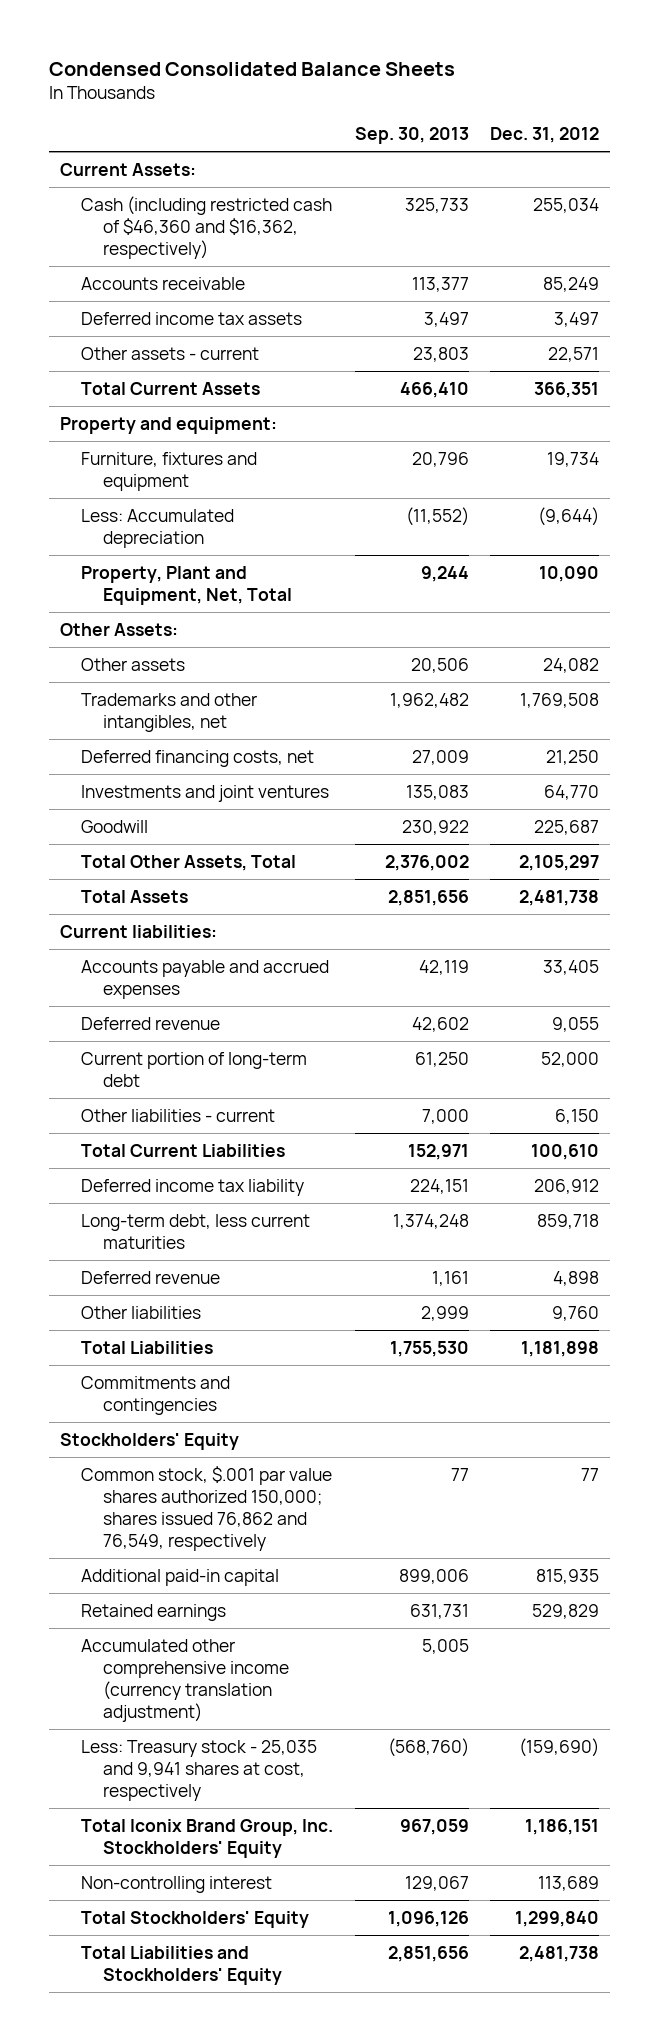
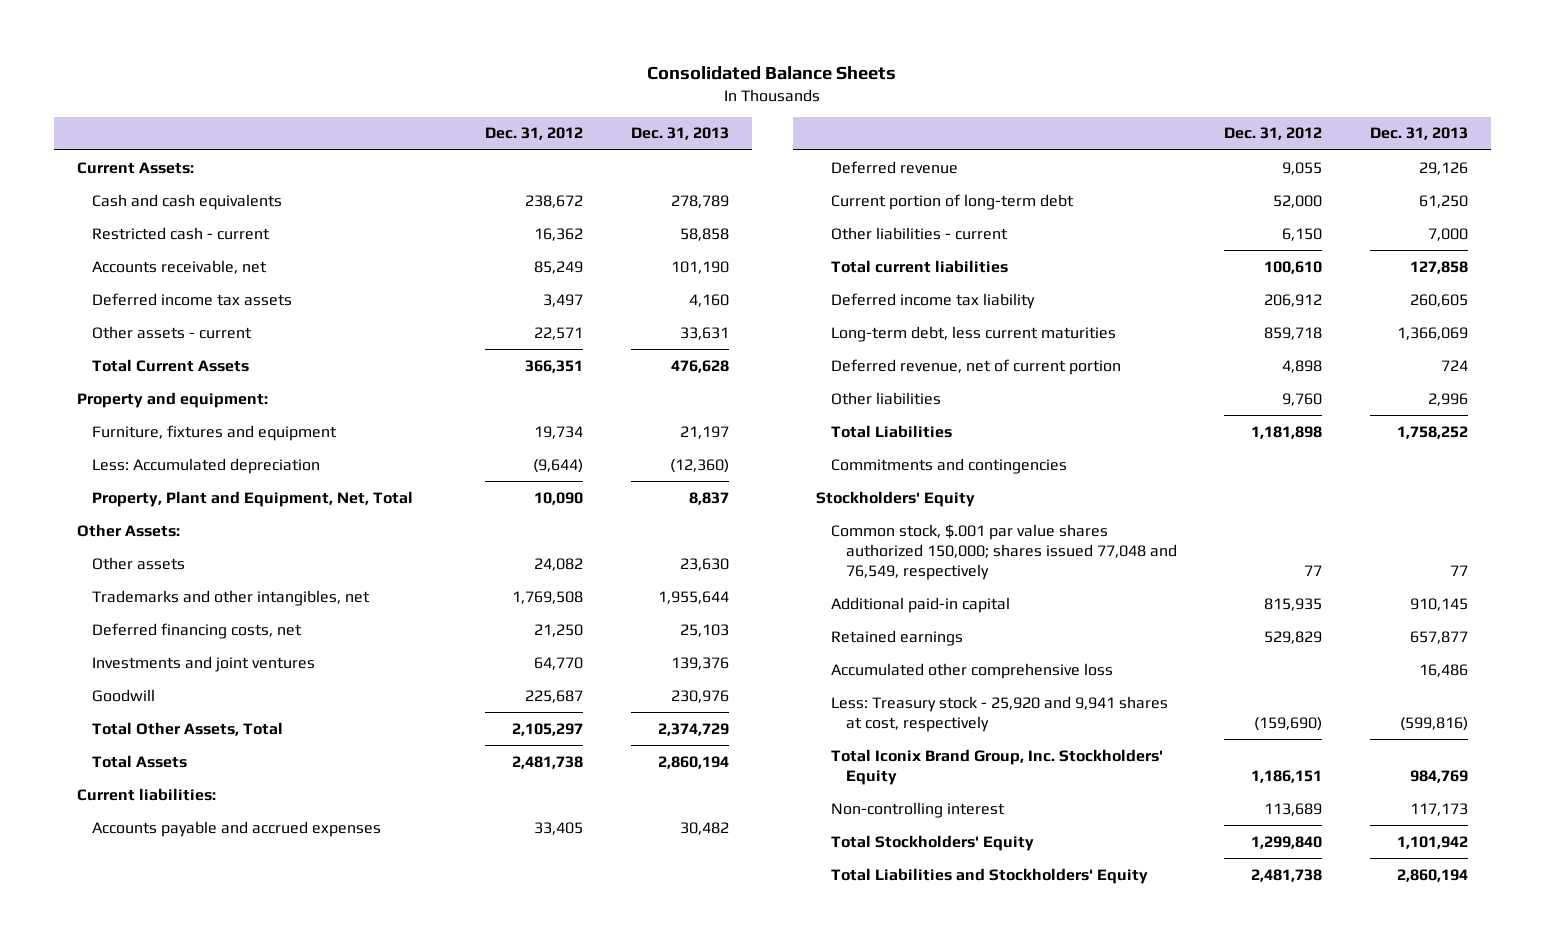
- Condensed Consolidated Balance Sheets
+ Consolidated Balance Sheets
- | Sep. 30, 2013 | Dec. 31, 2012
+ | Dec. 31, 2012 | Dec. 31, 2013
- Cash (including restricted cash of $46,360 and $16,362, respectively) | 325,733 | 255,034
- Accounts receivable | 113,377 | 85,249
+ Cash and cash equivalents | 238,672 | 278,789
+ Restricted cash - current | 16,362 | 58,858
+ Accounts receivable, net | 85,249 | 101,190
- Total Current Liabilities | 152,971 | 100,610
+ Total current liabilities | 100,610 | 127,858
- Deferred revenue | 1,161 | 4,898
+ Deferred revenue, net of current portion | 4,898 | 724
- Common stock, $.001 par value shares authorized 150,000; shares issued 76,862 and 76,549, respectively | 77 | 77
+ Common stock, $.001 par value shares authorized 150,000; shares issued 77,048 and 76,549, respectively | 77 | 77
- Accumulated other comprehensive income (currency translation adjustment) | 5,005 |
- Less: Treasury stock - 25,035 and 9,941 shares at cost, respectively | (568,760) | (159,690)
+ Accumulated other comprehensive loss | | 16,486
+ Less: Treasury stock - 25,920 and 9,941 shares at cost, respectively | (159,690) | (599,816)

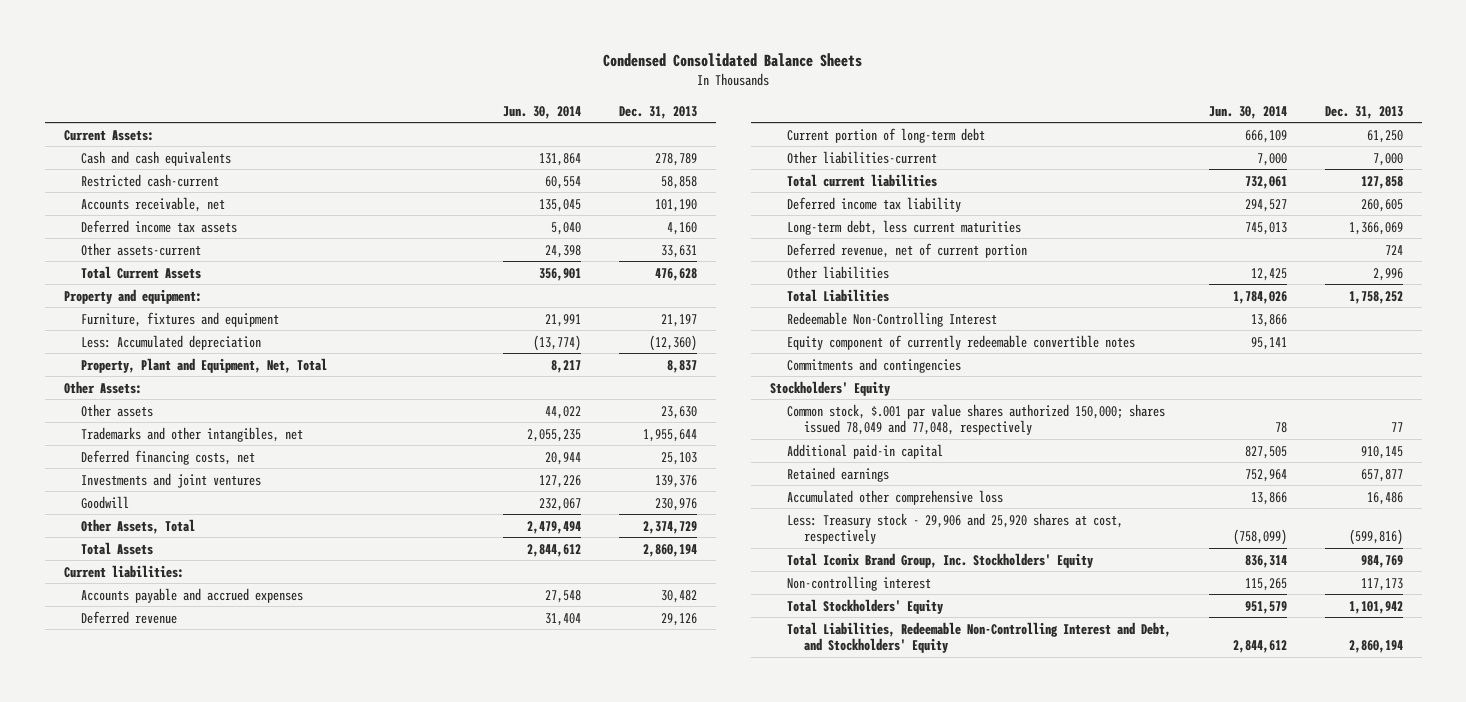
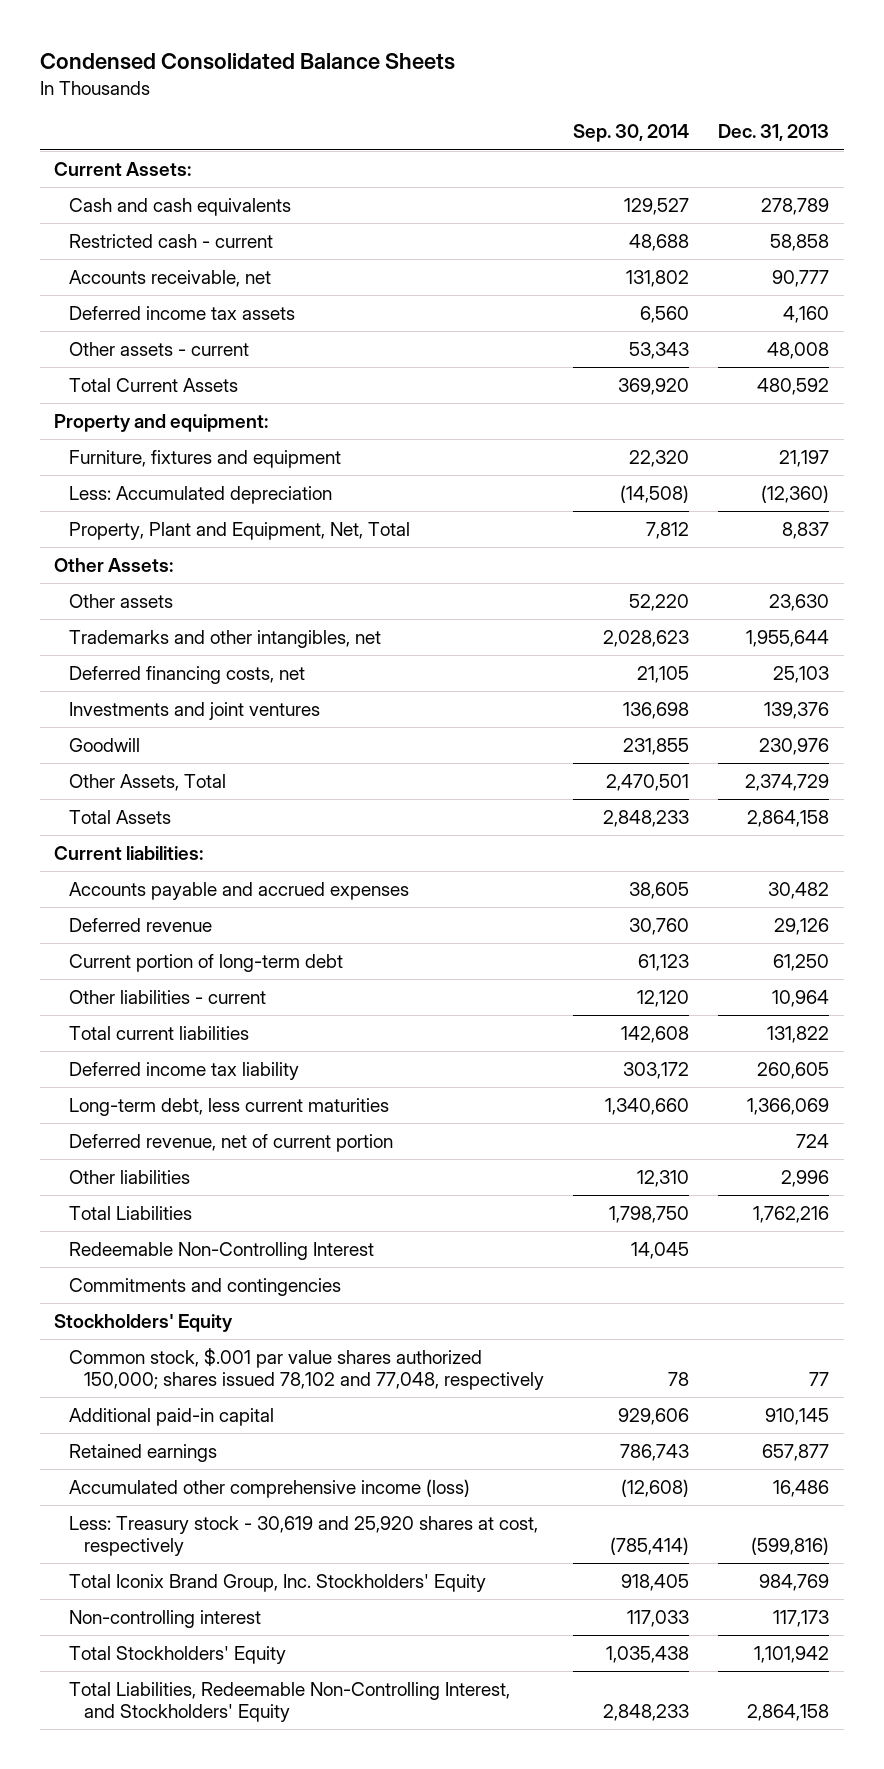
- | Jun. 30, 2014 | Dec. 31, 2013
+ | Sep. 30, 2014 | Dec. 31, 2013
- Restricted cash-current | 60,554 | 58,858
- Accounts receivable, net | 135,045 | 101,190
+ Restricted cash - current | 48,688 | 58,858
+ Accounts receivable, net | 131,802 | 90,777
- Other assets-current | 24,398 | 33,631
- Total Current Assets | 356,901 | 476,628
+ Other assets - current | 53,343 | 48,008
+ Total Current Assets | 369,920 | 480,592
- Total Assets | 2,844,612 | 2,860,194
+ Total Assets | 2,848,233 | 2,864,158
- Other liabilities-current | 7,000 | 7,000
- Total current liabilities | 732,061 | 127,858
+ Other liabilities - current | 12,120 | 10,964
+ Total current liabilities | 142,608 | 131,822
- Total Liabilities | 1,784,026 | 1,758,252
+ Total Liabilities | 1,798,750 | 1,762,216
- Equity component of currently redeemable convertible notes | 95,141 |
- Common stock, $.001 par value shares authorized 150,000; shares issued 78,049 and 77,048, respectively | 78 | 77
+ Common stock, $.001 par value shares authorized 150,000; shares issued 78,102 and 77,048, respectively | 78 | 77
- Accumulated other comprehensive loss | 13,866 | 16,486
- Less: Treasury stock - 29,906 and 25,920 shares at cost, respectively | (758,099) | (599,816)
+ Accumulated other comprehensive income (loss) | (12,608) | 16,486
+ Less: Treasury stock - 30,619 and 25,920 shares at cost, respectively | (785,414) | (599,816)
- Total Liabilities, Redeemable Non-Controlling Interest and Debt, and Stockholders' Equity | 2,844,612 | 2,860,194
+ Total Liabilities, Redeemable Non-Controlling Interest, and Stockholders' Equity | 2,848,233 | 2,864,158

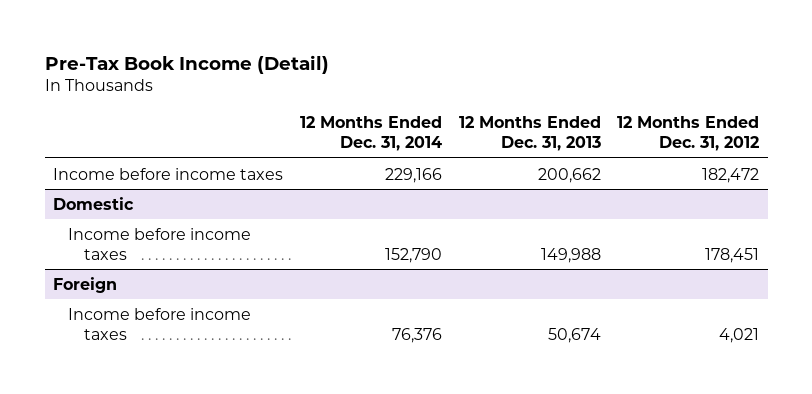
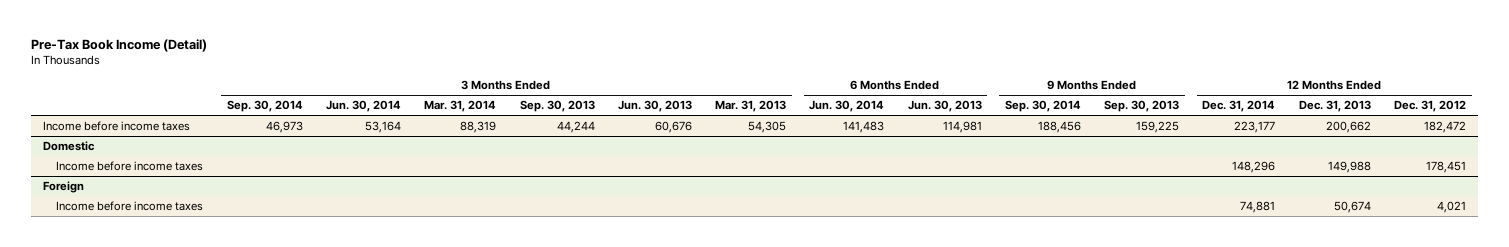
- | 12 Months Ended Dec. 31, 2014 | 12 Months Ended Dec. 31, 2013 | 12 Months Ended Dec. 31, 2012
+ | 3 Months Ended Sep. 30, 2014 | 3 Months Ended Jun. 30, 2014 | 3 Months Ended Mar. 31, 2014 | 3 Months Ended Sep. 30, 2013 | 3 Months Ended Jun. 30, 2013 | 3 Months Ended Mar. 31, 2013 | 6 Months Ended Jun. 30, 2014 | 6 Months Ended Jun. 30, 2013 | 9 Months Ended Sep. 30, 2014 | 9 Months Ended Sep. 30, 2013 | 12 Months Ended Dec. 31, 2014 | 12 Months Ended Dec. 31, 2013 | 12 Months Ended Dec. 31, 2012
- Income before income taxes | 229,166 | 200,662 | 182,472
+ Income before income taxes | 46,973 | 53,164 | 88,319 | 44,244 | 60,676 | 54,305 | 141,483 | 114,981 | 188,456 | 159,225 | 223,177 | 200,662 | 182,472
@ Domestic
- Income before income taxes | 152,790 | 149,988 | 178,451
+ Income before income taxes | | | | | | | | | | | 148,296 | 149,988 | 178,451
@ Foreign
- Income before income taxes | 76,376 | 50,674 | 4,021
+ Income before income taxes | | | | | | | | | | | 74,881 | 50,674 | 4,021

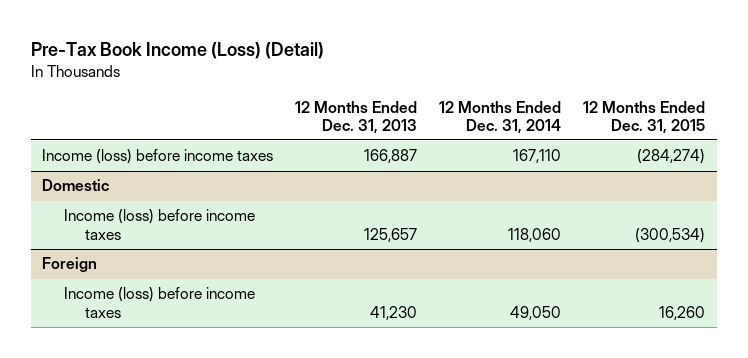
- Pre-Tax Book Income (Detail)
+ Pre-Tax Book Income (Loss) (Detail)
- | 3 Months Ended Sep. 30, 2014 | 3 Months Ended Jun. 30, 2014 | 3 Months Ended Mar. 31, 2014 | 3 Months Ended Sep. 30, 2013 | 3 Months Ended Jun. 30, 2013 | 3 Months Ended Mar. 31, 2013 | 6 Months Ended Jun. 30, 2014 | 6 Months Ended Jun. 30, 2013 | 9 Months Ended Sep. 30, 2014 | 9 Months Ended Sep. 30, 2013 | 12 Months Ended Dec. 31, 2014 | 12 Months Ended Dec. 31, 2013 | 12 Months Ended Dec. 31, 2012
+ | 12 Months Ended Dec. 31, 2013 | 12 Months Ended Dec. 31, 2014 | 12 Months Ended Dec. 31, 2015
- Income before income taxes | 46,973 | 53,164 | 88,319 | 44,244 | 60,676 | 54,305 | 141,483 | 114,981 | 188,456 | 159,225 | 223,177 | 200,662 | 182,472
+ Income (loss) before income taxes | 166,887 | 167,110 | (284,274)
@ Domestic
- Income before income taxes | | | | | | | | | | | 148,296 | 149,988 | 178,451
+ Income (loss) before income taxes | 125,657 | 118,060 | (300,534)
@ Foreign
- Income before income taxes | | | | | | | | | | | 74,881 | 50,674 | 4,021
+ Income (loss) before income taxes | 41,230 | 49,050 | 16,260

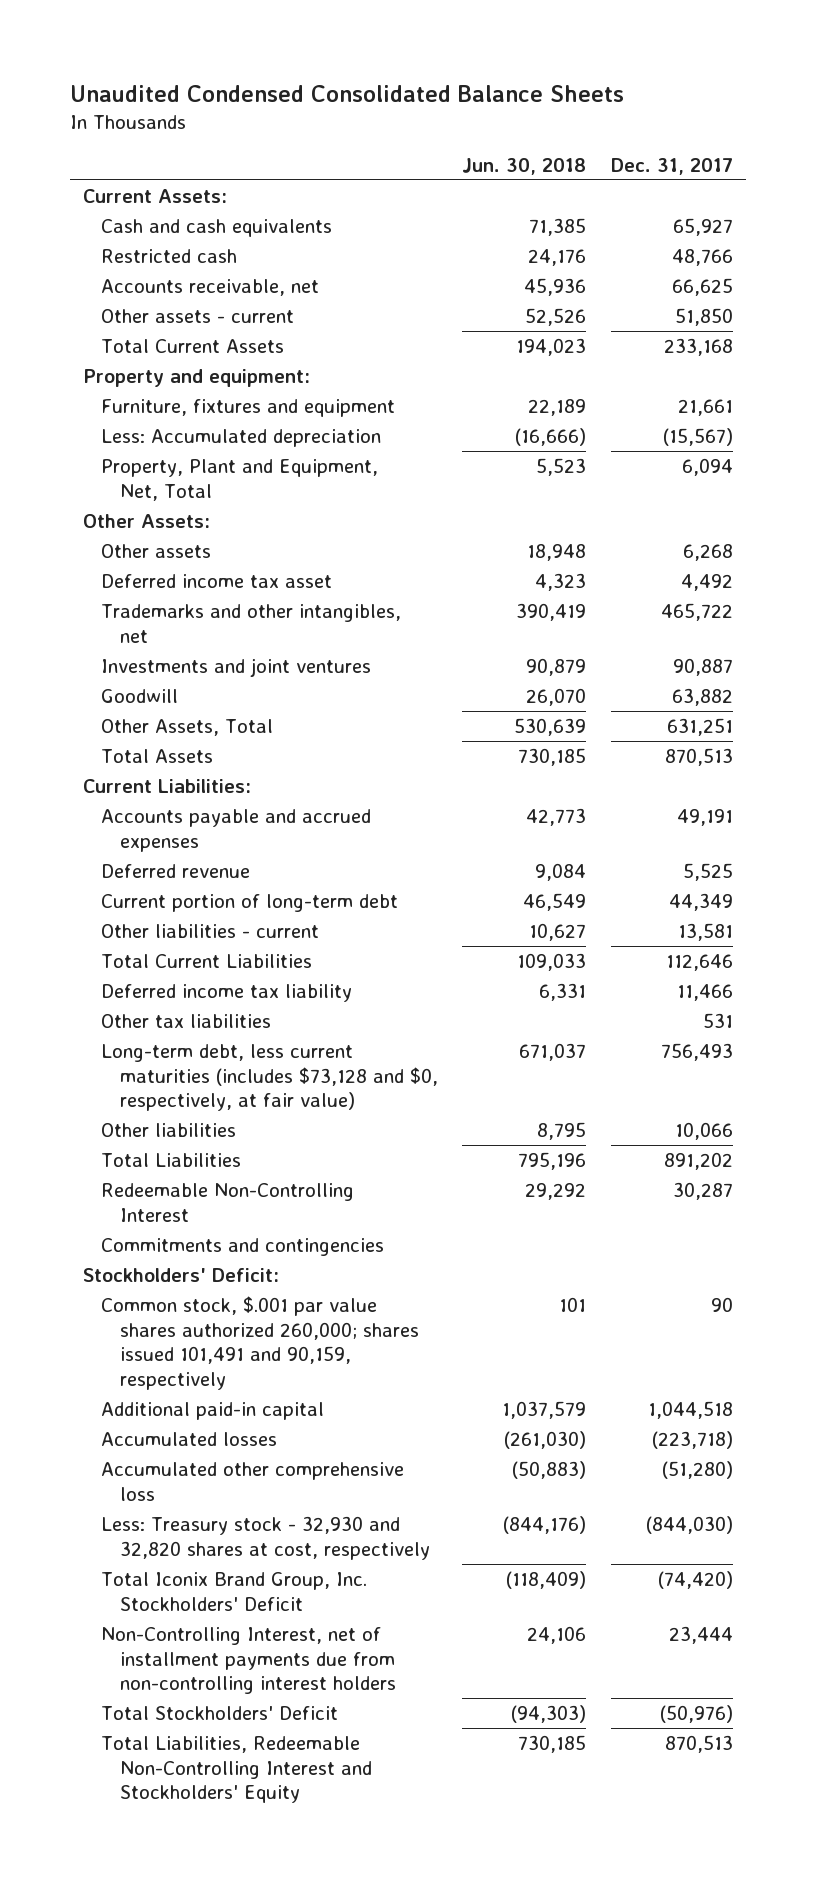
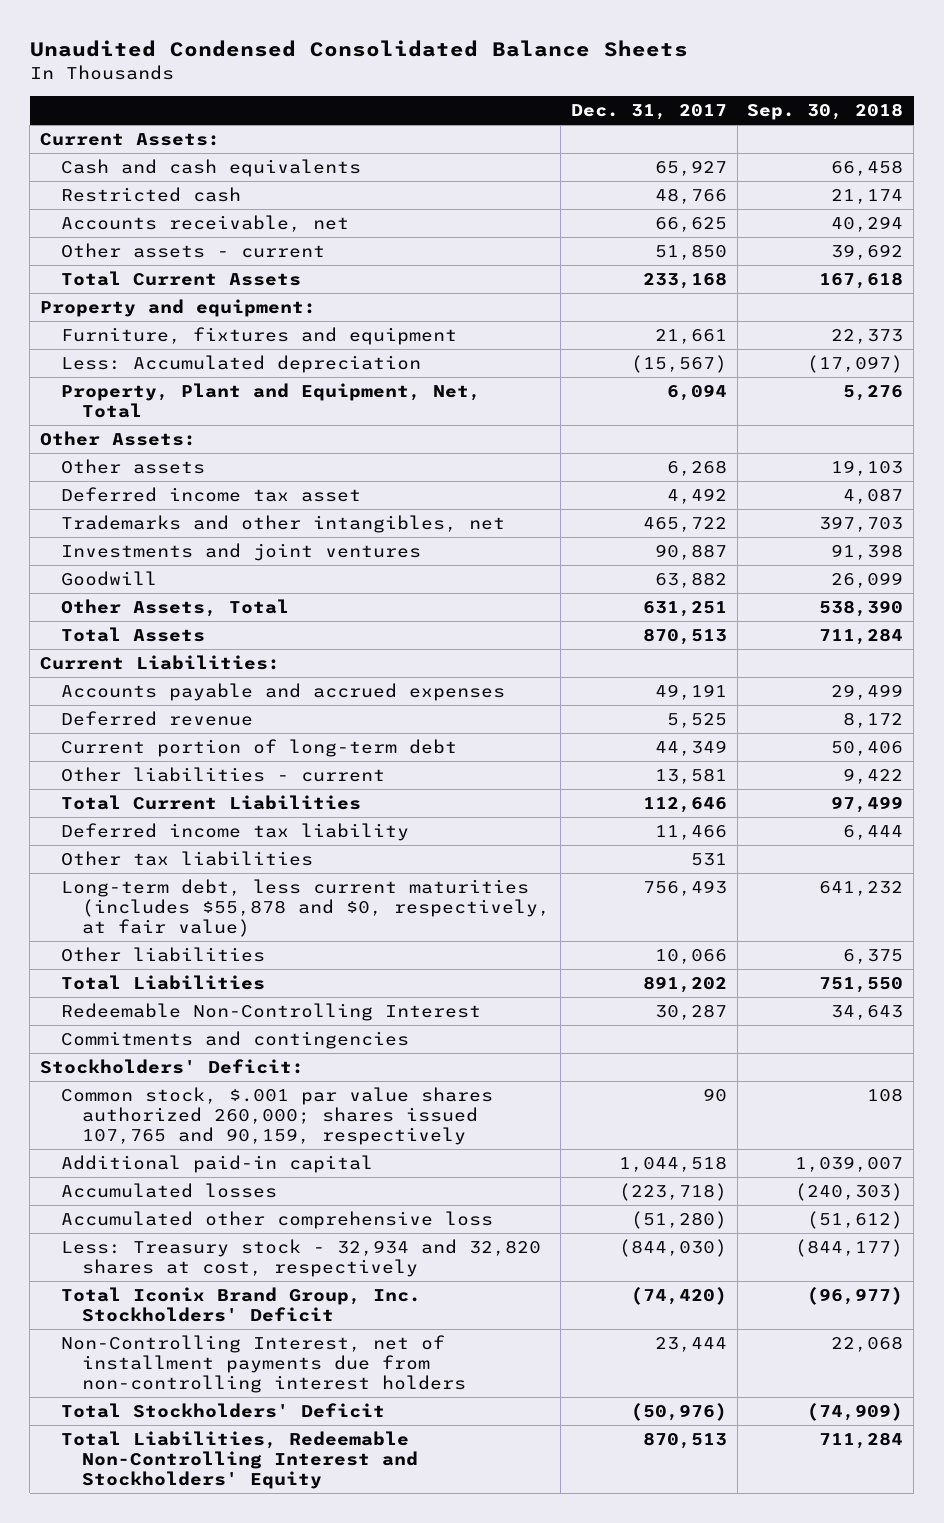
- | Jun. 30, 2018 | Dec. 31, 2017
+ | Dec. 31, 2017 | Sep. 30, 2018
- Long-term debt, less current maturities (includes $73,128 and $0, respectively, at fair value) | 671,037 | 756,493
+ Long-term debt, less current maturities (includes $55,878 and $0, respectively, at fair value) | 756,493 | 641,232
- Common stock, $.001 par value shares authorized 260,000; shares issued 101,491 and 90,159, respectively | 101 | 90
+ Common stock, $.001 par value shares authorized 260,000; shares issued 107,765 and 90,159, respectively | 90 | 108
- Less: Treasury stock - 32,930 and 32,820 shares at cost, respectively | (844,176) | (844,030)
+ Less: Treasury stock - 32,934 and 32,820 shares at cost, respectively | (844,030) | (844,177)

